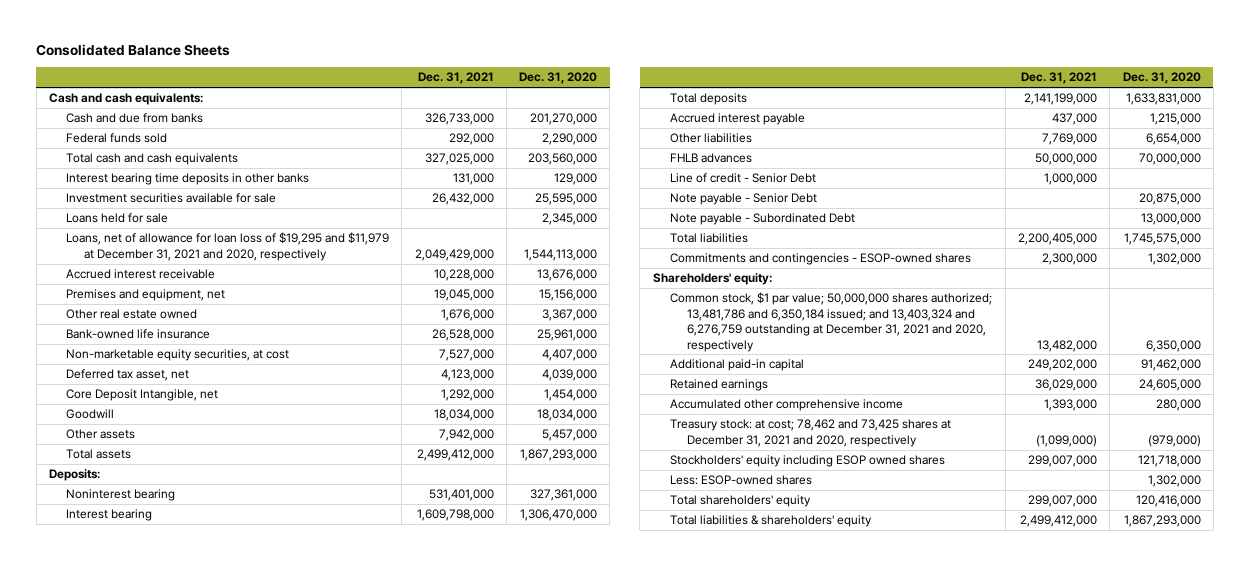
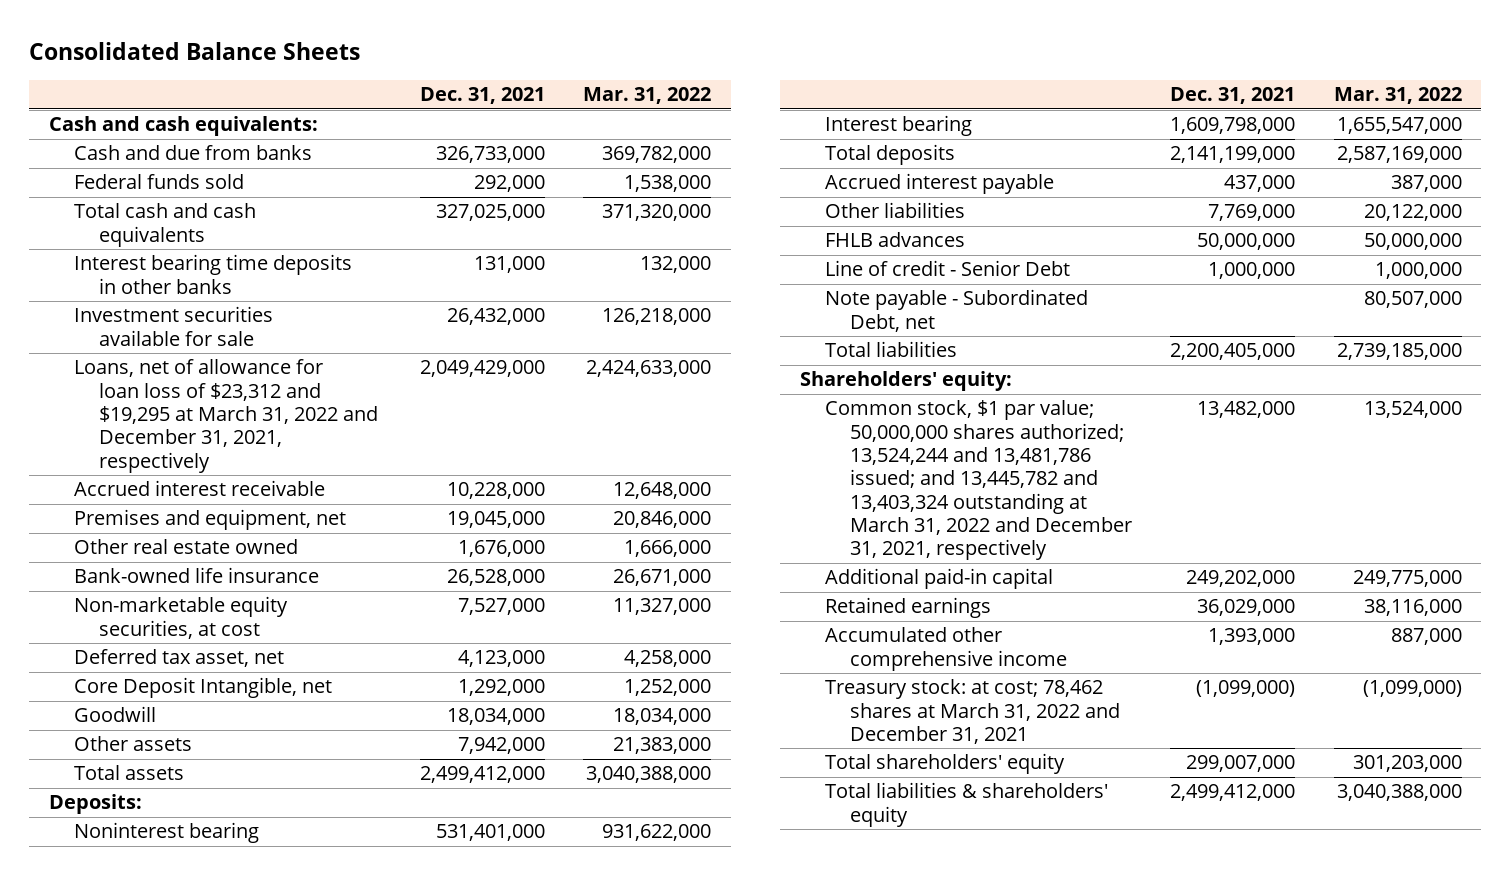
- | Dec. 31, 2021 | Dec. 31, 2020
+ | Dec. 31, 2021 | Mar. 31, 2022
- Loans held for sale | | 2,345,000
- Loans, net of allowance for loan loss of $19,295 and $11,979 at December 31, 2021 and 2020, respectively | 2,049,429,000 | 1,544,113,000
+ Loans, net of allowance for loan loss of $23,312 and $19,295 at March 31, 2022 and December 31, 2021, respectively | 2,049,429,000 | 2,424,633,000
- Note payable - Senior Debt | | 20,875,000
- Note payable - Subordinated Debt | | 13,000,000
+ Note payable - Subordinated Debt, net | | 80,507,000
- Commitments and contingencies - ESOP-owned shares | 2,300,000 | 1,302,000
- Common stock, $1 par value; 50,000,000 shares authorized; 13,481,786 and 6,350,184 issued; and 13,403,324 and 6,276,759 outstanding at December 31, 2021 and 2020, respectively | 13,482,000 | 6,350,000
+ Common stock, $1 par value; 50,000,000 shares authorized; 13,524,244 and 13,481,786 issued; and 13,445,782 and 13,403,324 outstanding at March 31, 2022 and December 31, 2021, respectively | 13,482,000 | 13,524,000
- Treasury stock: at cost; 78,462 and 73,425 shares at December 31, 2021 and 2020, respectively | (1,099,000) | (979,000)
- Stockholders' equity including ESOP owned shares | 299,007,000 | 121,718,000
- Less: ESOP-owned shares | | 1,302,000
+ Treasury stock: at cost; 78,462 shares at March 31, 2022 and December 31, 2021 | (1,099,000) | (1,099,000)

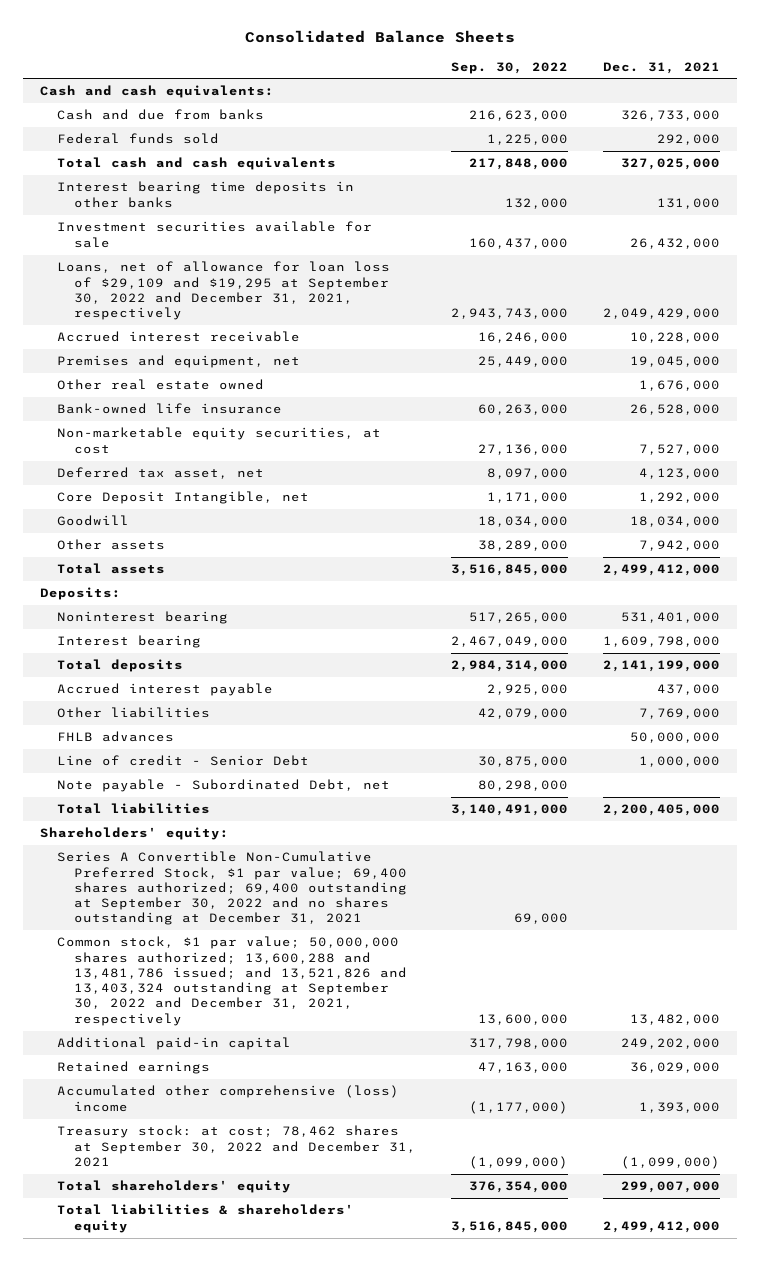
- | Dec. 31, 2021 | Mar. 31, 2022
+ | Sep. 30, 2022 | Dec. 31, 2021
- Loans, net of allowance for loan loss of $23,312 and $19,295 at March 31, 2022 and December 31, 2021, respectively | 2,049,429,000 | 2,424,633,000
+ Loans, net of allowance for loan loss of $29,109 and $19,295 at September 30, 2022 and December 31, 2021, respectively | 2,943,743,000 | 2,049,429,000
- Common stock, $1 par value; 50,000,000 shares authorized; 13,524,244 and 13,481,786 issued; and 13,445,782 and 13,403,324 outstanding at March 31, 2022 and December 31, 2021, respectively | 13,482,000 | 13,524,000
+ Series A Convertible Non-Cumulative Preferred Stock, $1 par value; 69,400 shares authorized; 69,400 outstanding at September 30, 2022 and no shares outstanding at December 31, 2021 | 69,000 |
+ Common stock, $1 par value; 50,000,000 shares authorized; 13,600,288 and 13,481,786 issued; and 13,521,826 and 13,403,324 outstanding at September 30, 2022 and December 31, 2021, respectively | 13,600,000 | 13,482,000
- Accumulated other comprehensive income | 1,393,000 | 887,000
- Treasury stock: at cost; 78,462 shares at March 31, 2022 and December 31, 2021 | (1,099,000) | (1,099,000)
+ Accumulated other comprehensive (loss) income | (1,177,000) | 1,393,000
+ Treasury stock: at cost; 78,462 shares at September 30, 2022 and December 31, 2021 | (1,099,000) | (1,099,000)

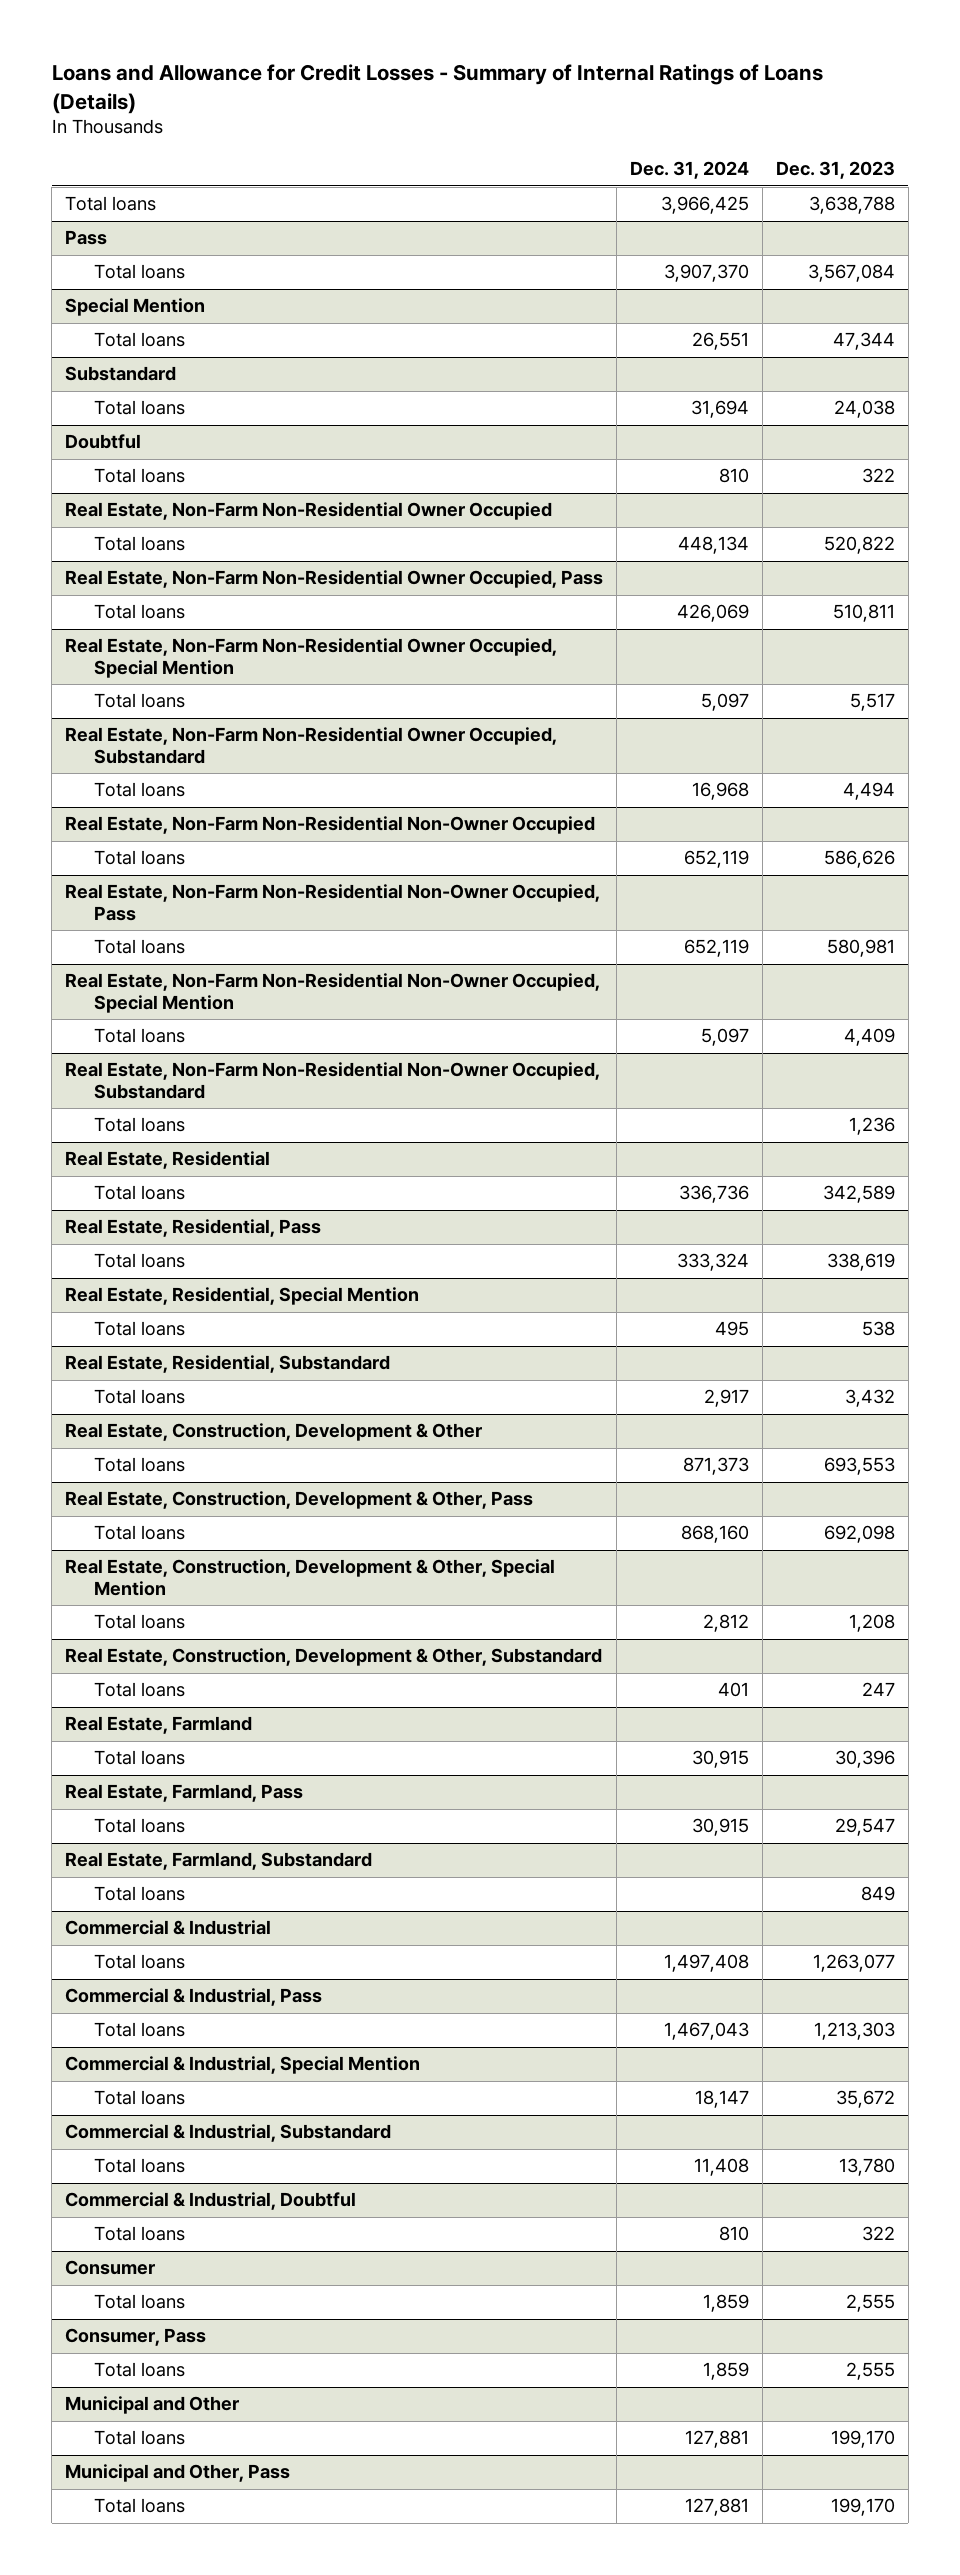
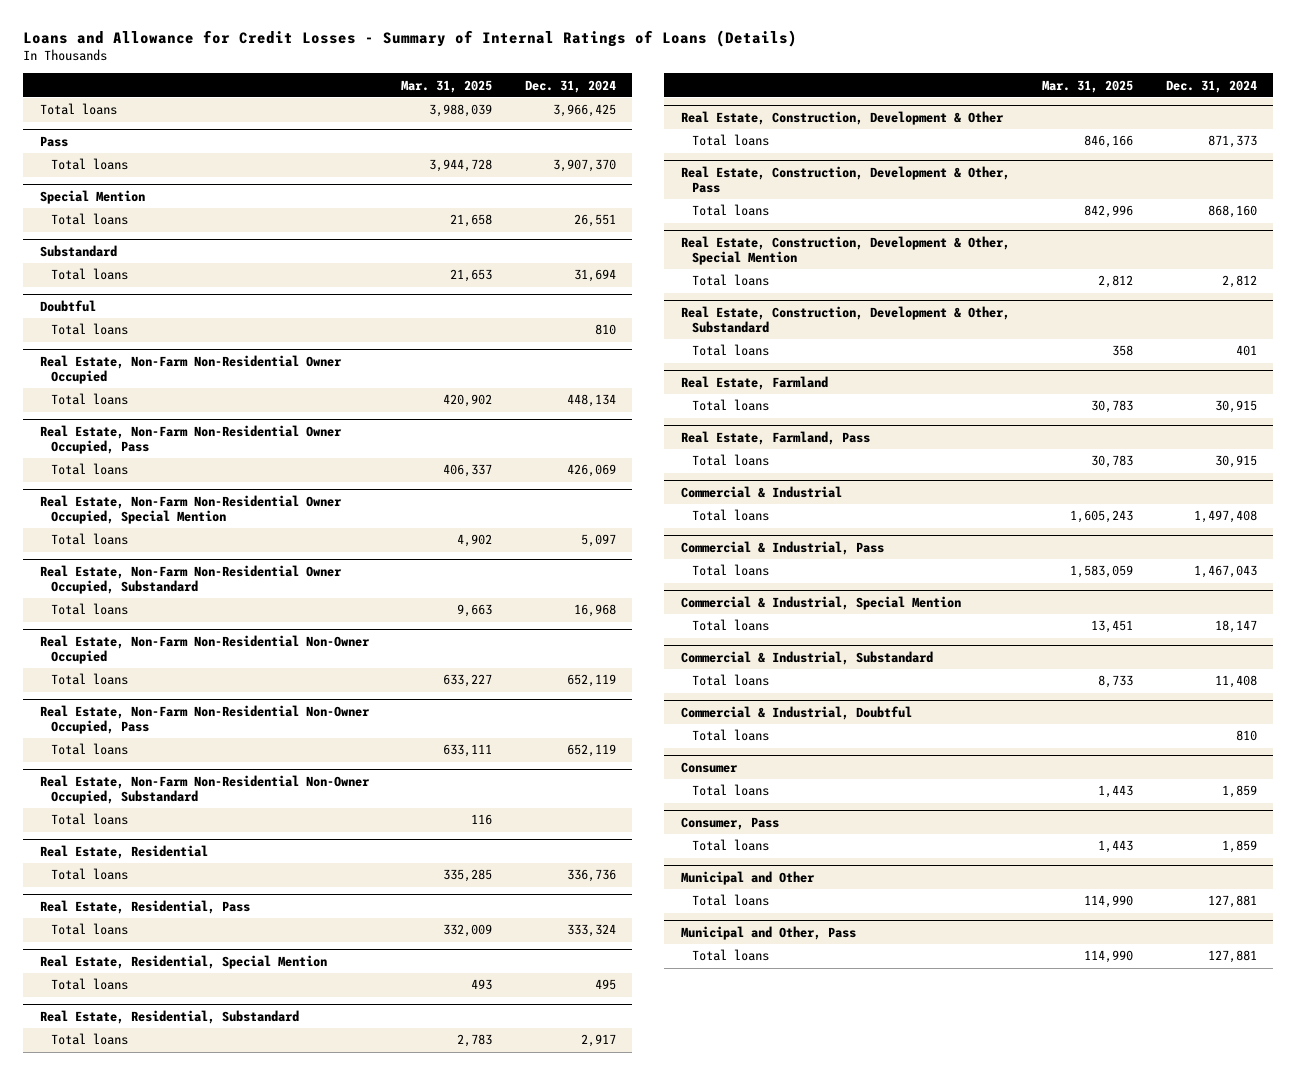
- | Dec. 31, 2024 | Dec. 31, 2023
+ | Mar. 31, 2025 | Dec. 31, 2024
- Real Estate, Non-Farm Non-Residential Non-Owner Occupied, Special Mention
- Total loans | 5,097 | 4,409
- Real Estate, Farmland, Substandard
- Total loans | | 849

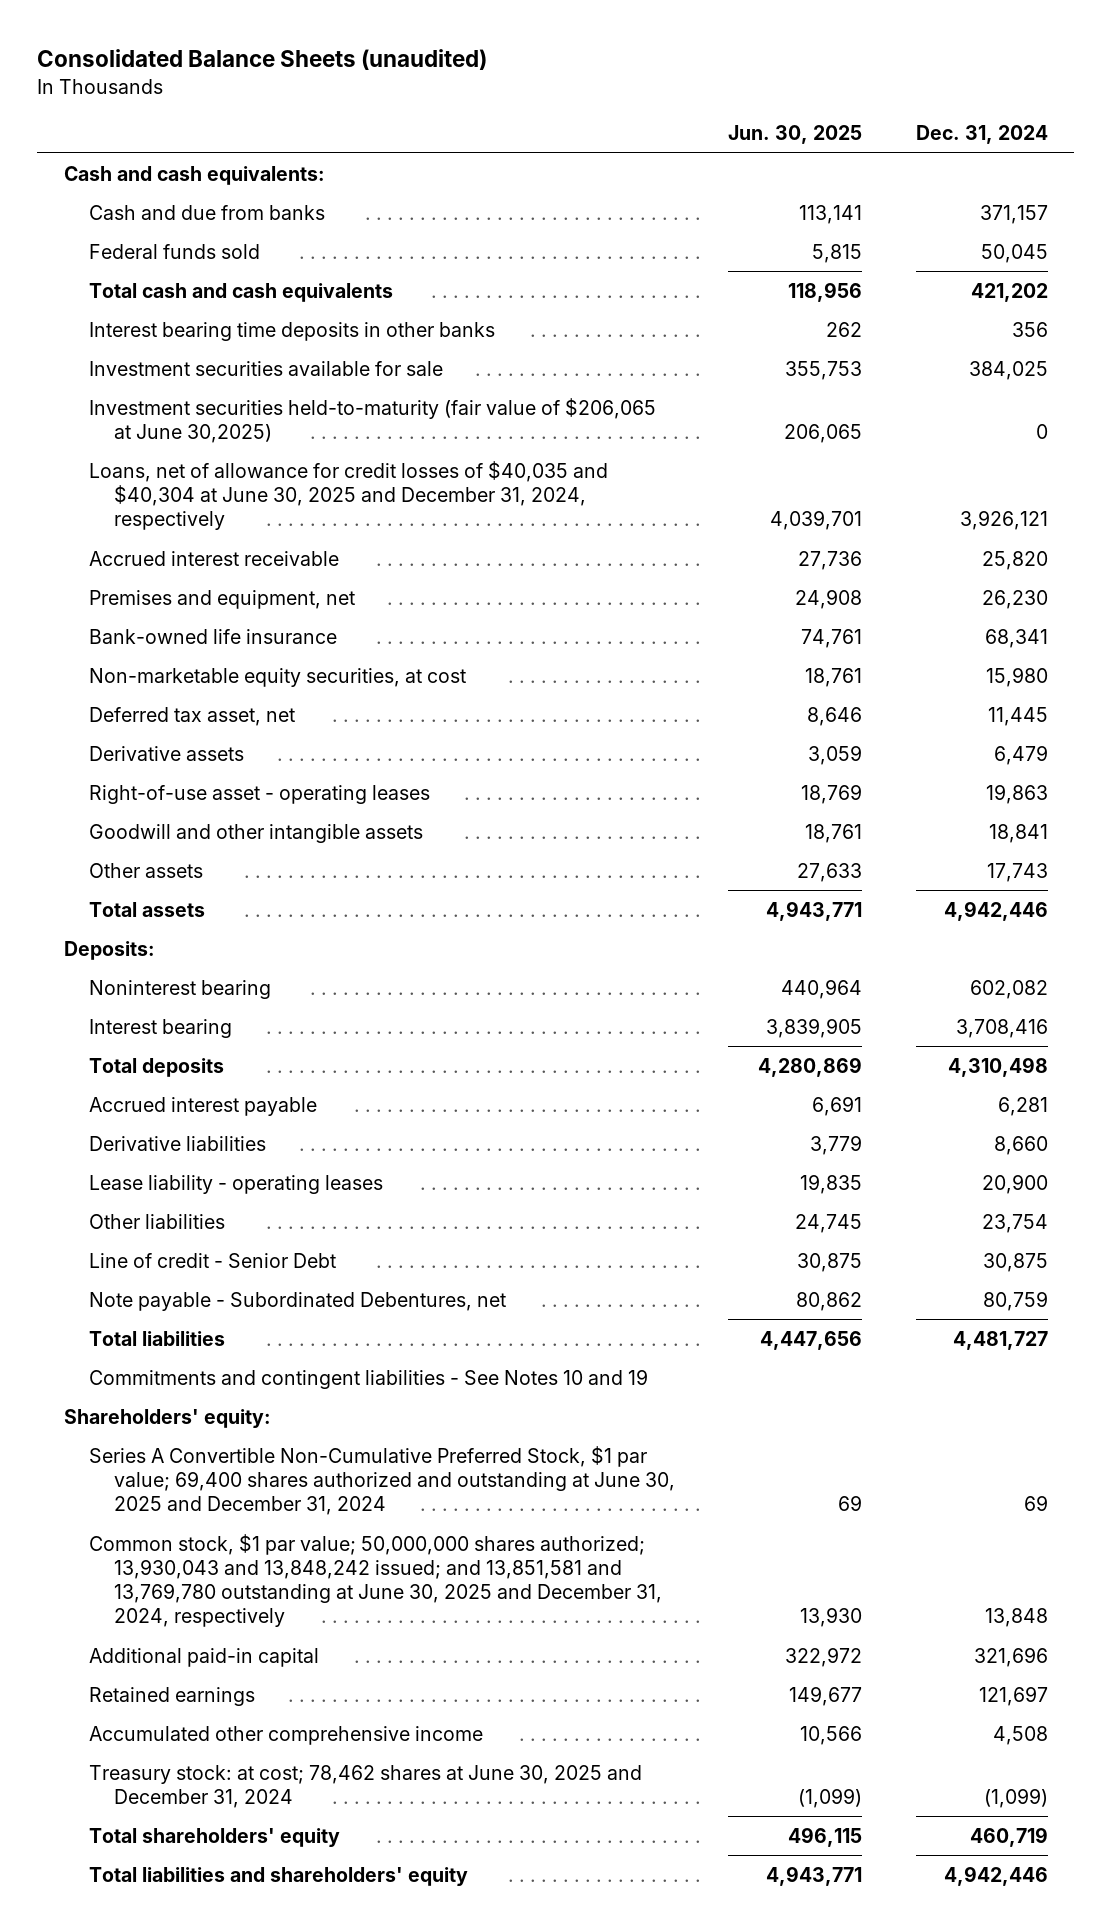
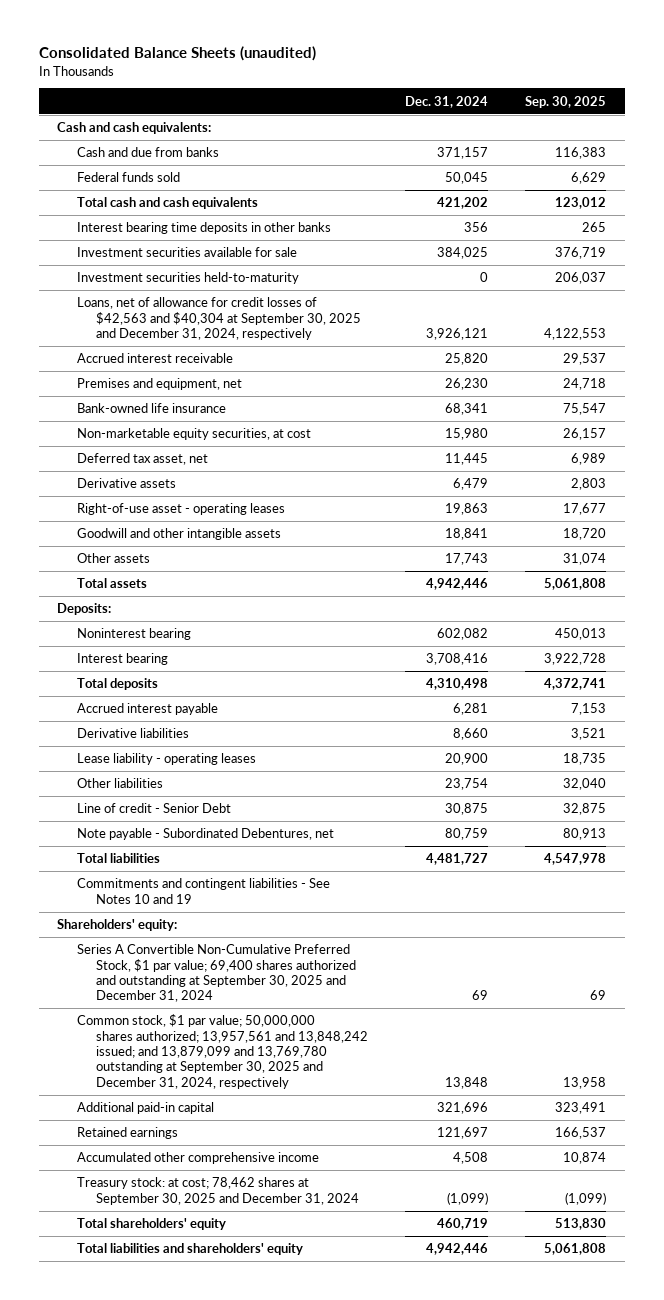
- | Jun. 30, 2025 | Dec. 31, 2024
+ | Dec. 31, 2024 | Sep. 30, 2025
- Investment securities held-to-maturity (fair value of $206,065 at June 30,2025) | 206,065 | 0
- Loans, net of allowance for credit losses of $40,035 and $40,304 at June 30, 2025 and December 31, 2024, respectively | 4,039,701 | 3,926,121
+ Investment securities held-to-maturity | 0 | 206,037
+ Loans, net of allowance for credit losses of $42,563 and $40,304 at September 30, 2025 and December 31, 2024, respectively | 3,926,121 | 4,122,553
- Series A Convertible Non-Cumulative Preferred Stock, $1 par value; 69,400 shares authorized and outstanding at June 30, 2025 and December 31, 2024 | 69 | 69
- Common stock, $1 par value; 50,000,000 shares authorized; 13,930,043 and 13,848,242 issued; and 13,851,581 and 13,769,780 outstanding at June 30, 2025 and December 31, 2024, respectively | 13,930 | 13,848
+ Series A Convertible Non-Cumulative Preferred Stock, $1 par value; 69,400 shares authorized and outstanding at September 30, 2025 and December 31, 2024 | 69 | 69
+ Common stock, $1 par value; 50,000,000 shares authorized; 13,957,561 and 13,848,242 issued; and 13,879,099 and 13,769,780 outstanding at September 30, 2025 and December 31, 2024, respectively | 13,848 | 13,958
- Treasury stock: at cost; 78,462 shares at June 30, 2025 and December 31, 2024 | (1,099) | (1,099)
+ Treasury stock: at cost; 78,462 shares at September 30, 2025 and December 31, 2024 | (1,099) | (1,099)

